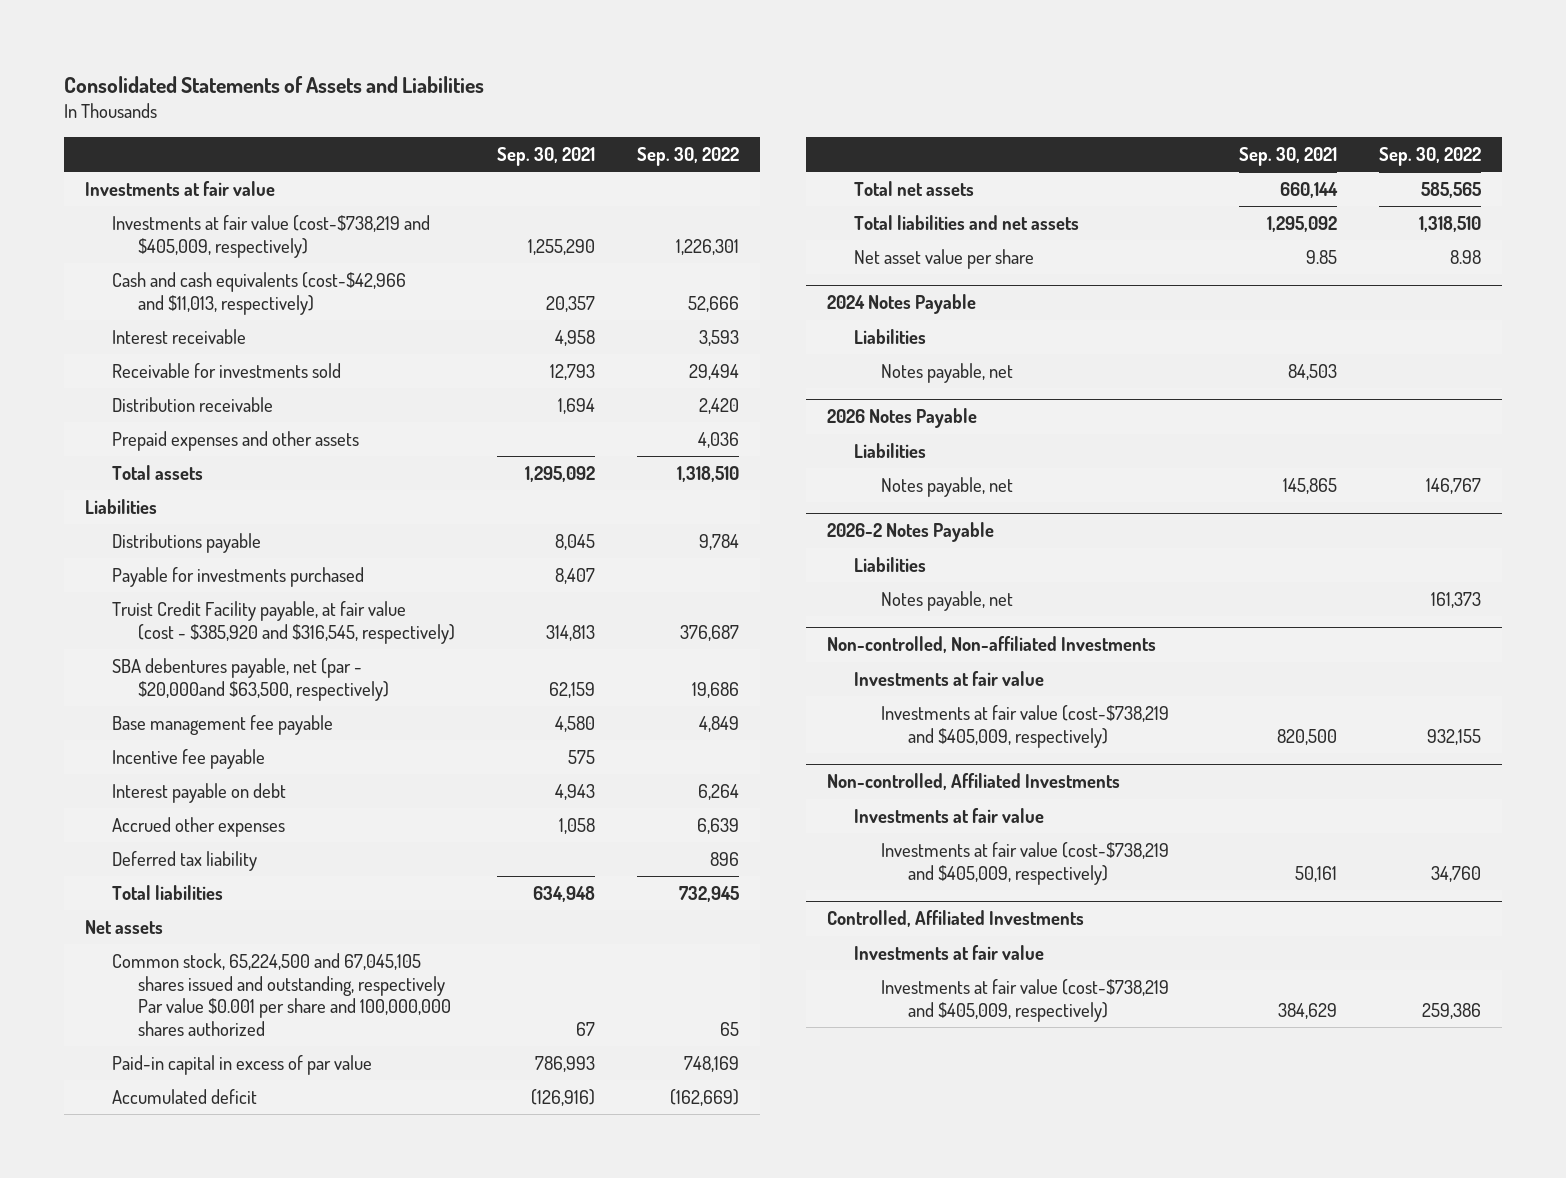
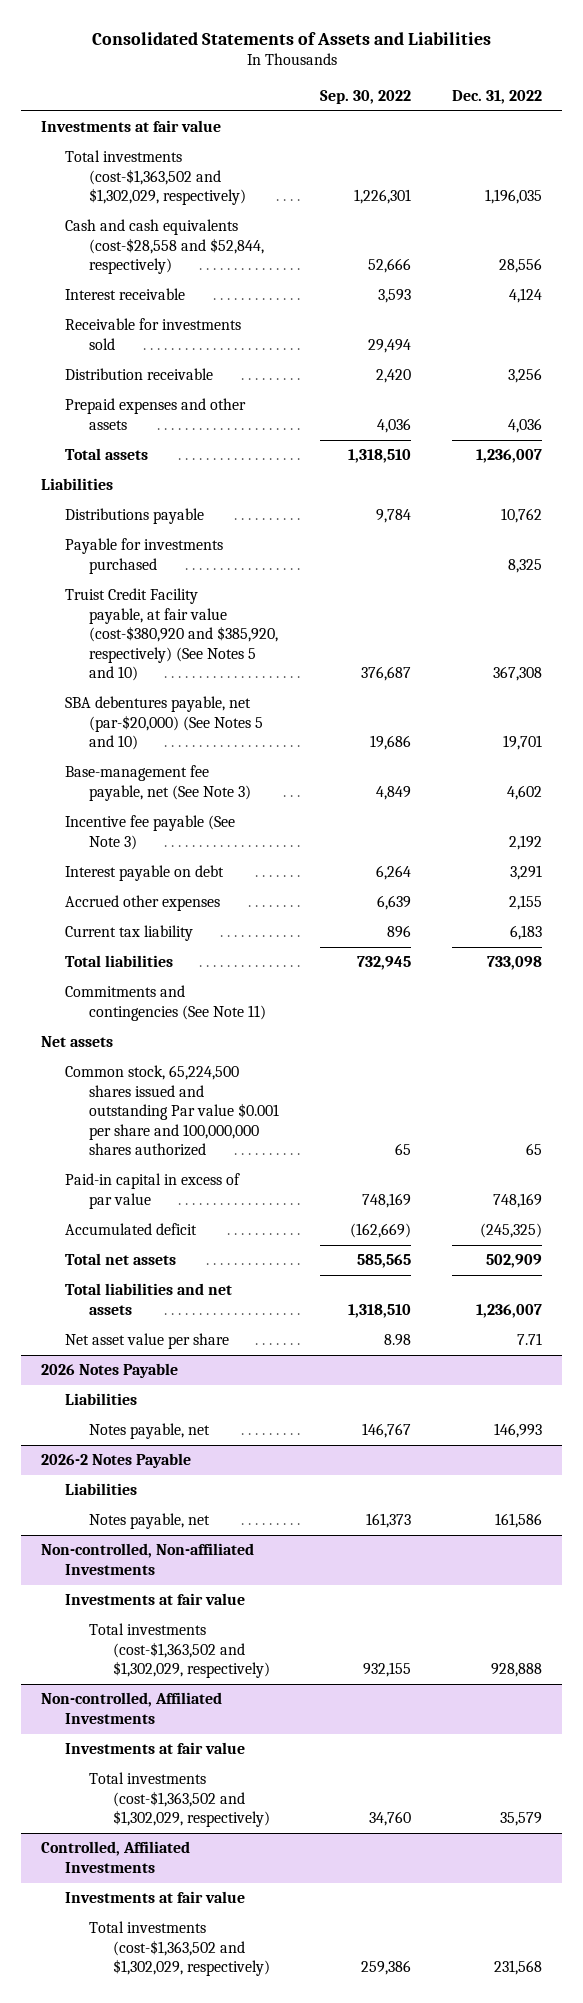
- | Sep. 30, 2021 | Sep. 30, 2022
+ | Sep. 30, 2022 | Dec. 31, 2022
- Investments at fair value (cost-$738,219 and $405,009, respectively) | 1,255,290 | 1,226,301
- Cash and cash equivalents (cost-$42,966 and $11,013, respectively) | 20,357 | 52,666
+ Total investments (cost-$1,363,502 and $1,302,029, respectively) | 1,226,301 | 1,196,035
+ Cash and cash equivalents (cost-$28,558 and $52,844, respectively) | 52,666 | 28,556
- Truist Credit Facility payable, at fair value (cost - $385,920 and $316,545, respectively) | 314,813 | 376,687
- SBA debentures payable, net (par - $20,000and $63,500, respectively) | 62,159 | 19,686
- Base management fee payable | 4,580 | 4,849
- Incentive fee payable | 575 |
+ Truist Credit Facility payable, at fair value (cost-$380,920 and $385,920, respectively) (See Notes 5 and 10) | 376,687 | 367,308
+ SBA debentures payable, net (par-$20,000) (See Notes 5 and 10) | 19,686 | 19,701
+ Base-management fee payable, net (See Note 3) | 4,849 | 4,602
+ Incentive fee payable (See Note 3) | | 2,192
- Deferred tax liability | | 896
+ Current tax liability | 896 | 6,183
+ Commitments and contingencies (See Note 11)
- Common stock, 65,224,500 and 67,045,105 shares issued and outstanding, respectively Par value $0.001 per share and 100,000,000 shares authorized | 67 | 65
+ Common stock, 65,224,500 shares issued and outstanding Par value $0.001 per share and 100,000,000 shares authorized | 65 | 65
- 2024 Notes Payable
- Liabilities
- Notes payable, net | 84,503 |
@ Non-controlled, Non-affiliated Investments
- Investments at fair value (cost-$738,219 and $405,009, respectively) | 820,500 | 932,155
+ Total investments (cost-$1,363,502 and $1,302,029, respectively) | 932,155 | 928,888
@ Non-controlled, Affiliated Investments
- Investments at fair value (cost-$738,219 and $405,009, respectively) | 50,161 | 34,760
+ Total investments (cost-$1,363,502 and $1,302,029, respectively) | 34,760 | 35,579
@ Controlled, Affiliated Investments
- Investments at fair value (cost-$738,219 and $405,009, respectively) | 384,629 | 259,386
+ Total investments (cost-$1,363,502 and $1,302,029, respectively) | 259,386 | 231,568

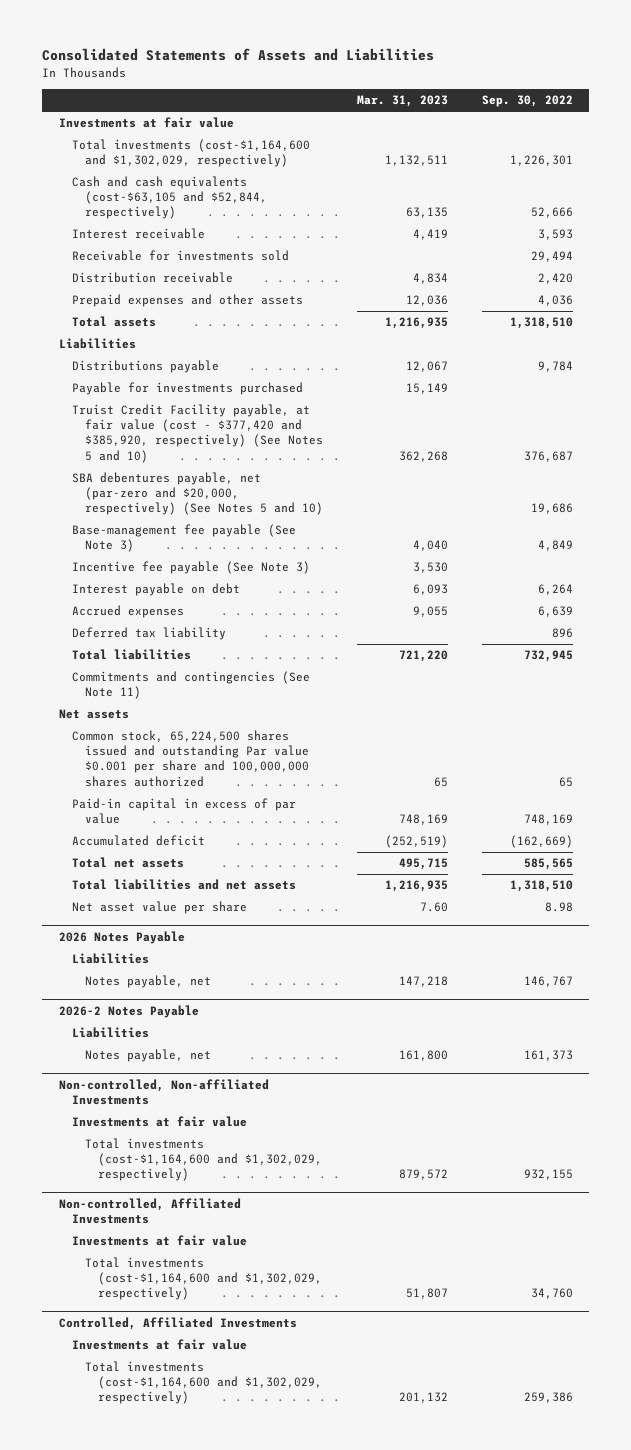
- | Sep. 30, 2022 | Dec. 31, 2022
+ | Mar. 31, 2023 | Sep. 30, 2022
- Total investments (cost-$1,363,502 and $1,302,029, respectively) | 1,226,301 | 1,196,035
- Cash and cash equivalents (cost-$28,558 and $52,844, respectively) | 52,666 | 28,556
+ Total investments (cost-$1,164,600 and $1,302,029, respectively) | 1,132,511 | 1,226,301
+ Cash and cash equivalents (cost-$63,105 and $52,844, respectively) | 63,135 | 52,666
- Truist Credit Facility payable, at fair value (cost-$380,920 and $385,920, respectively) (See Notes 5 and 10) | 376,687 | 367,308
- SBA debentures payable, net (par-$20,000) (See Notes 5 and 10) | 19,686 | 19,701
- Base-management fee payable, net (See Note 3) | 4,849 | 4,602
+ Truist Credit Facility payable, at fair value (cost - $377,420 and $385,920, respectively) (See Notes 5 and 10) | 362,268 | 376,687
+ SBA debentures payable, net (par-zero and $20,000, respectively) (See Notes 5 and 10) | | 19,686
+ Base-management fee payable (See Note 3) | 4,040 | 4,849
- Accrued other expenses | 6,639 | 2,155
- Current tax liability | 896 | 6,183
+ Accrued expenses | 9,055 | 6,639
+ Deferred tax liability | | 896
@ Non-controlled, Non-affiliated Investments
- Total investments (cost-$1,363,502 and $1,302,029, respectively) | 932,155 | 928,888
+ Total investments (cost-$1,164,600 and $1,302,029, respectively) | 879,572 | 932,155
@ Non-controlled, Affiliated Investments
- Total investments (cost-$1,363,502 and $1,302,029, respectively) | 34,760 | 35,579
+ Total investments (cost-$1,164,600 and $1,302,029, respectively) | 51,807 | 34,760
@ Controlled, Affiliated Investments
- Total investments (cost-$1,363,502 and $1,302,029, respectively) | 259,386 | 231,568
+ Total investments (cost-$1,164,600 and $1,302,029, respectively) | 201,132 | 259,386

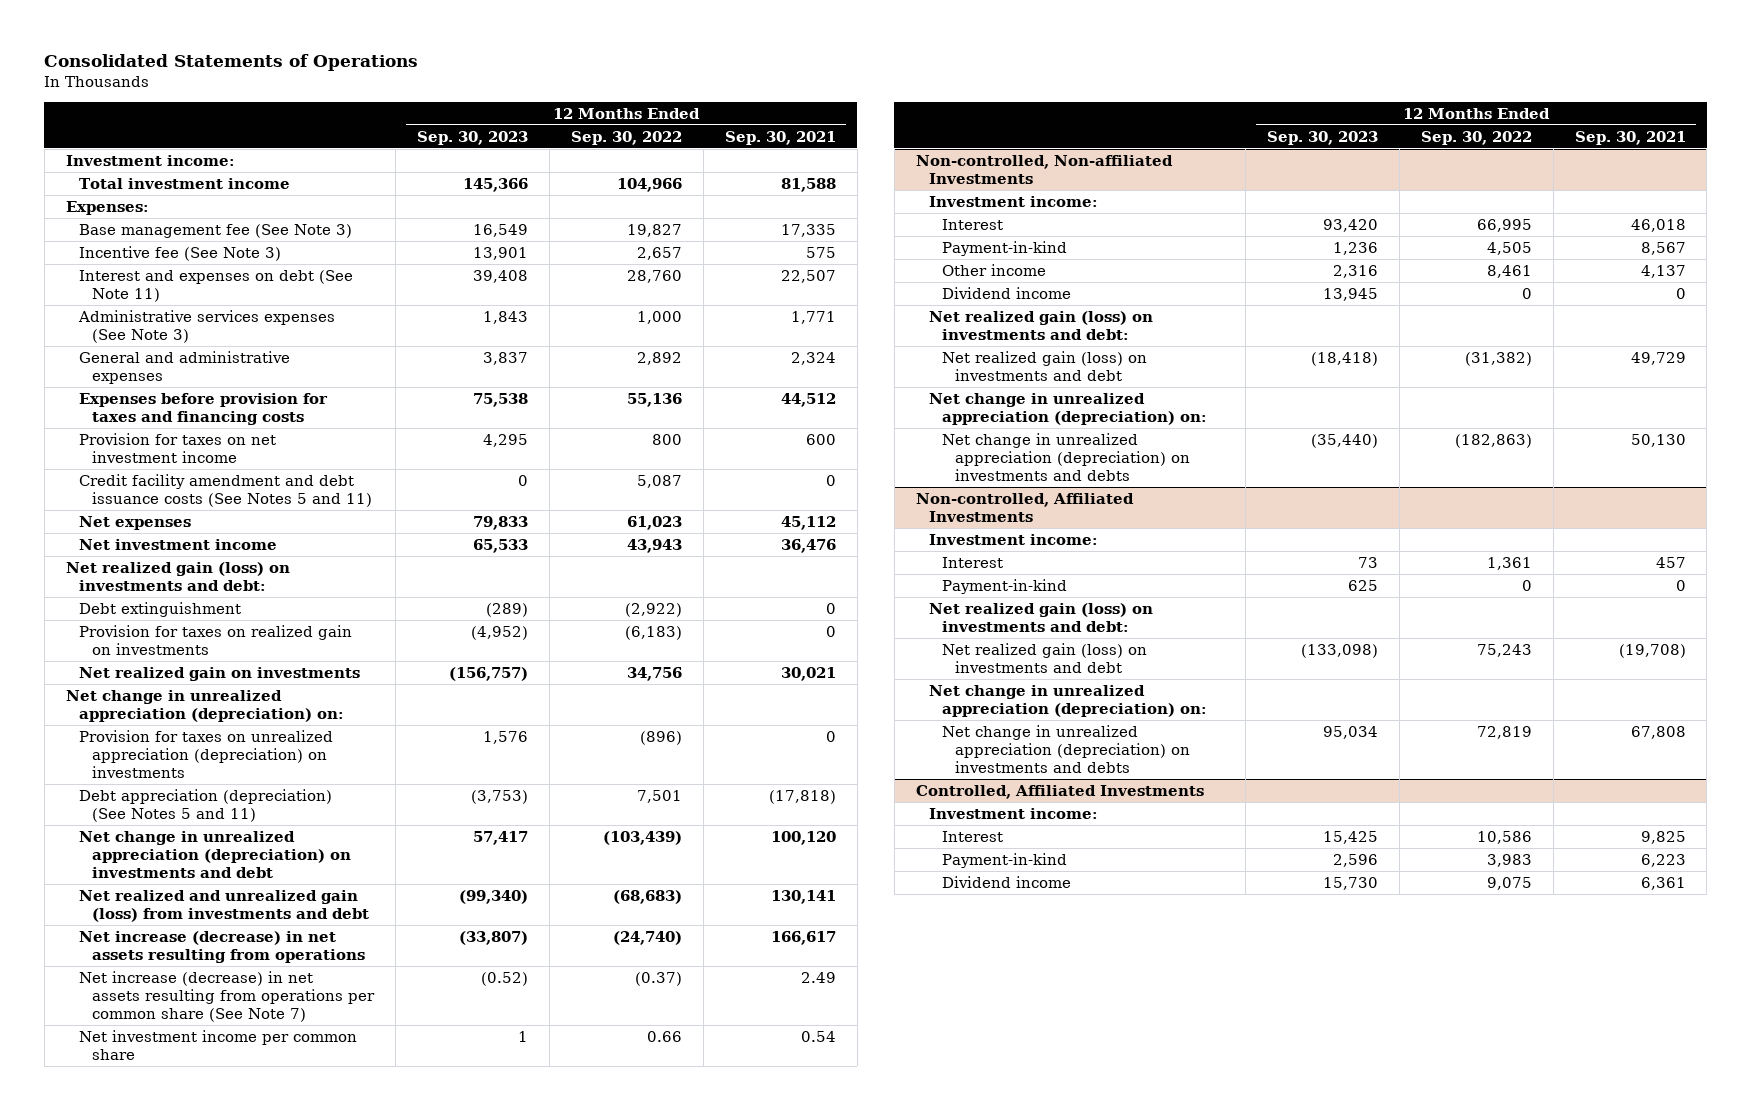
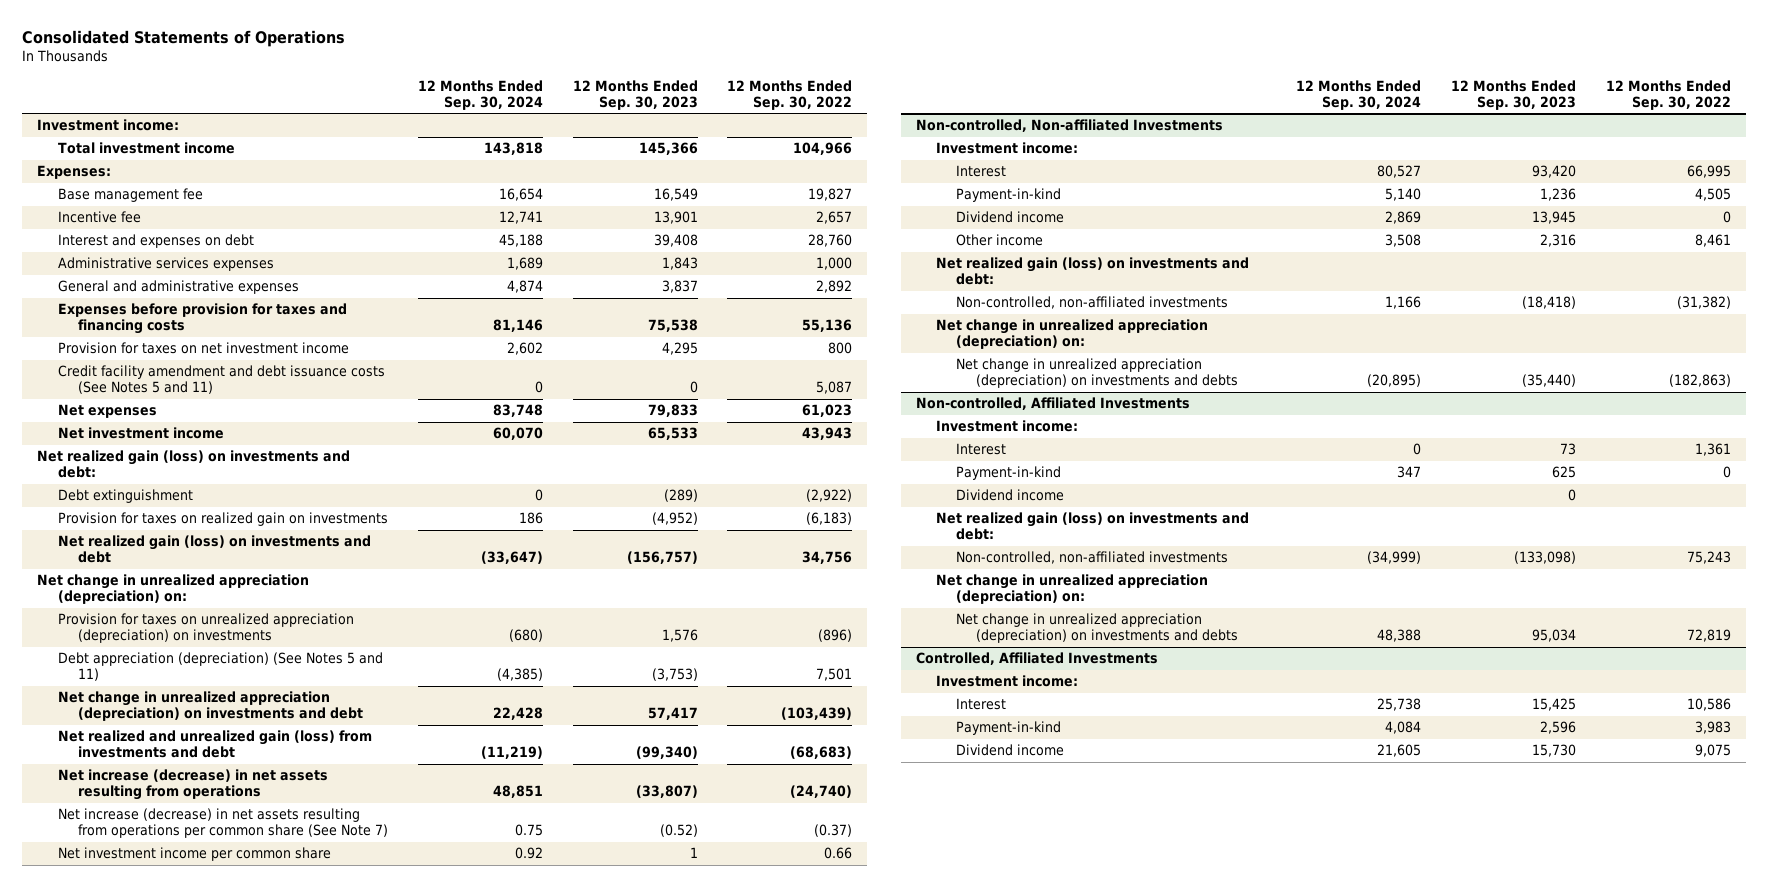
- | 12 Months Ended Sep. 30, 2023 | 12 Months Ended Sep. 30, 2022 | 12 Months Ended Sep. 30, 2021
+ | 12 Months Ended Sep. 30, 2024 | 12 Months Ended Sep. 30, 2023 | 12 Months Ended Sep. 30, 2022
- Base management fee (See Note 3) | 16,549 | 19,827 | 17,335
- Incentive fee (See Note 3) | 13,901 | 2,657 | 575
- Interest and expenses on debt (See Note 11) | 39,408 | 28,760 | 22,507
- Administrative services expenses (See Note 3) | 1,843 | 1,000 | 1,771
+ Base management fee | 16,654 | 16,549 | 19,827
+ Incentive fee | 12,741 | 13,901 | 2,657
+ Interest and expenses on debt | 45,188 | 39,408 | 28,760
+ Administrative services expenses | 1,689 | 1,843 | 1,000
- Net realized gain on investments | (156,757) | 34,756 | 30,021
+ Net realized gain (loss) on investments and debt | (33,647) | (156,757) | 34,756
@ Non-controlled, Non-affiliated Investments
moved down: Other income | 3,508 | 2,316 | 8,461
- Net realized gain (loss) on investments and debt | (18,418) | (31,382) | 49,729
+ Non-controlled, non-affiliated investments | 1,166 | (18,418) | (31,382)
@ Non-controlled, Affiliated Investments
+ Dividend income | | 0 |
- Net realized gain (loss) on investments and debt | (133,098) | 75,243 | (19,708)
+ Non-controlled, non-affiliated investments | (34,999) | (133,098) | 75,243

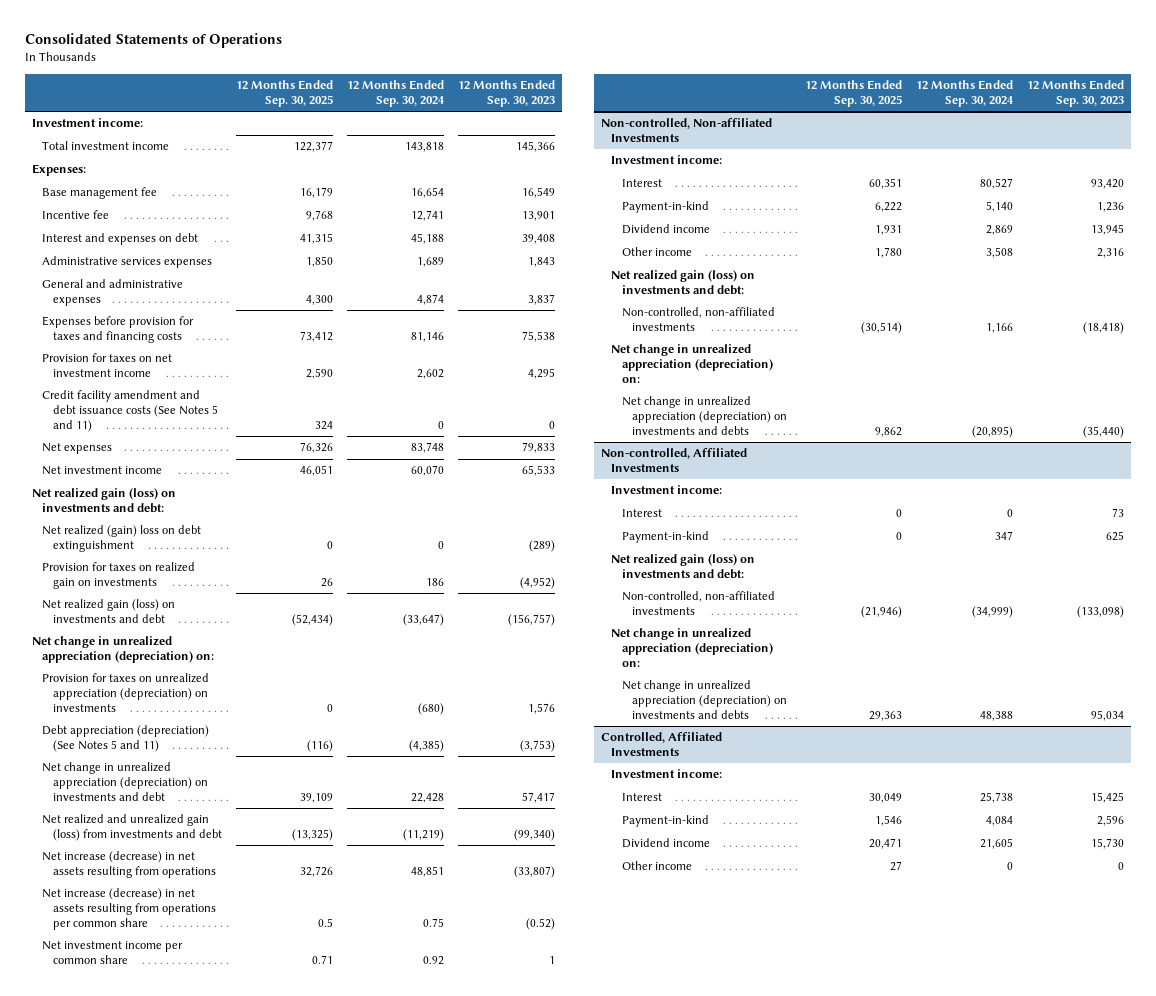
- | 12 Months Ended Sep. 30, 2024 | 12 Months Ended Sep. 30, 2023 | 12 Months Ended Sep. 30, 2022
+ | 12 Months Ended Sep. 30, 2025 | 12 Months Ended Sep. 30, 2024 | 12 Months Ended Sep. 30, 2023
- Debt extinguishment | 0 | (289) | (2,922)
+ Net realized (gain) loss on debt extinguishment | 0 | 0 | (289)
- Net increase (decrease) in net assets resulting from operations per common share (See Note 7) | 0.75 | (0.52) | (0.37)
+ Net increase (decrease) in net assets resulting from operations per common share | 0.5 | 0.75 | (0.52)
@ Non-controlled, Affiliated Investments
- Dividend income | | 0 |
@ Controlled, Affiliated Investments
+ Other income | 27 | 0 | 0

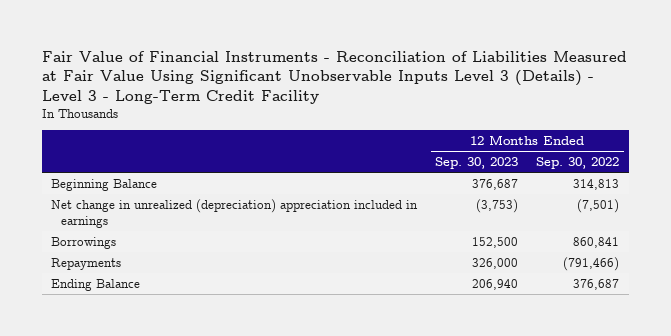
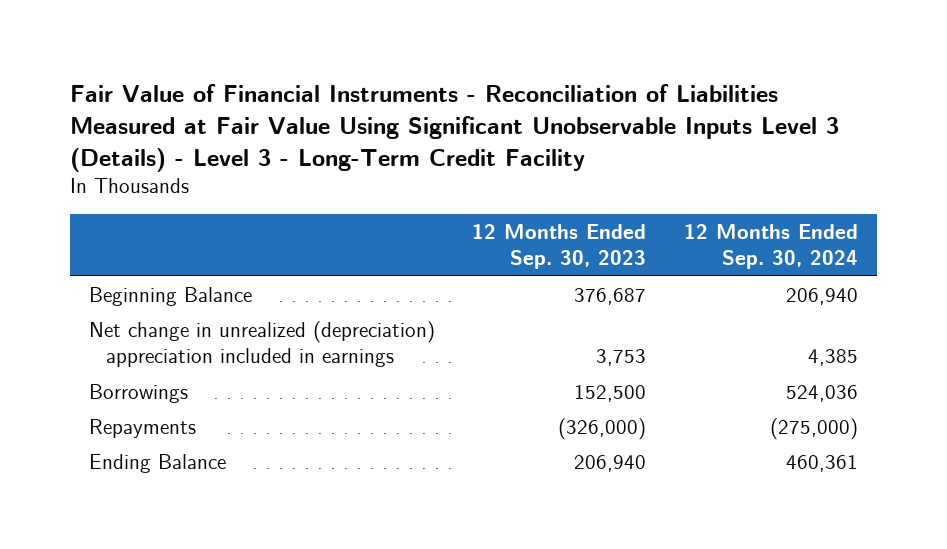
- | 12 Months Ended Sep. 30, 2023 | 12 Months Ended Sep. 30, 2022
+ | 12 Months Ended Sep. 30, 2023 | 12 Months Ended Sep. 30, 2024
- Net change in unrealized (depreciation) appreciation included in earnings | (3,753) | (7,501)
+ Net change in unrealized (depreciation) appreciation included in earnings | 3,753 | 4,385
- Repayments | 326,000 | (791,466)
+ Repayments | (326,000) | (275,000)

